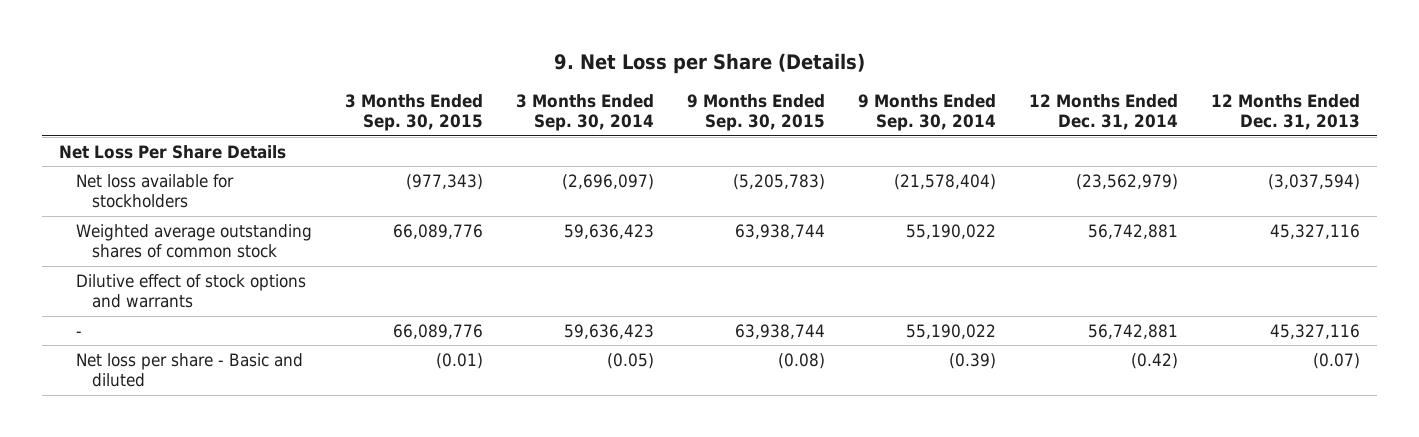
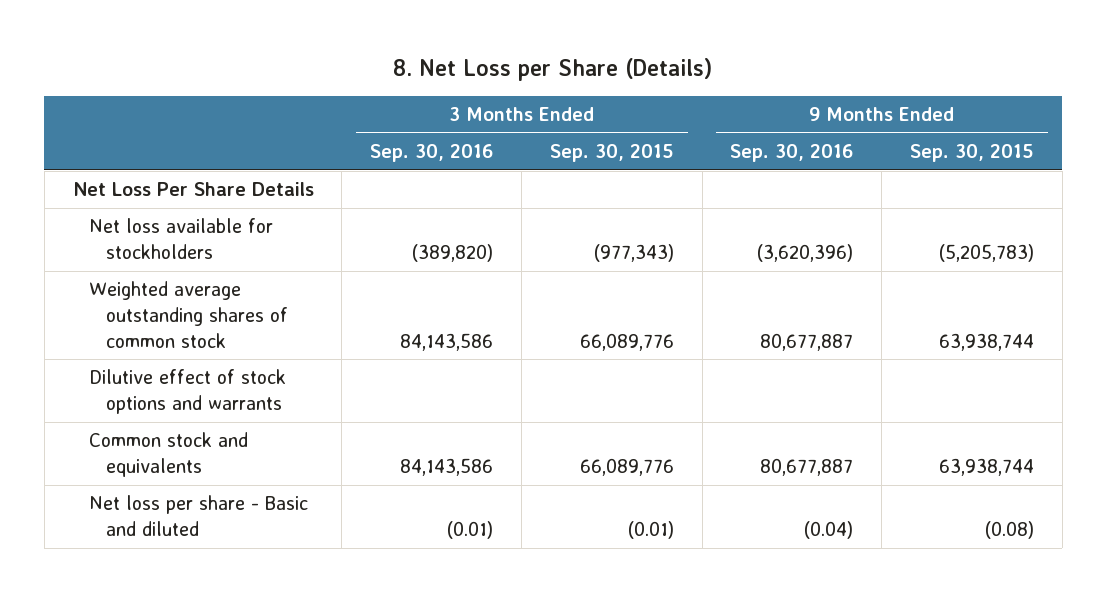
- 9. Net Loss per Share (Details)
+ 8. Net Loss per Share (Details)
- | 3 Months Ended Sep. 30, 2015 | 3 Months Ended Sep. 30, 2014 | 9 Months Ended Sep. 30, 2015 | 9 Months Ended Sep. 30, 2014 | 12 Months Ended Dec. 31, 2014 | 12 Months Ended Dec. 31, 2013
+ | 3 Months Ended Sep. 30, 2016 | 3 Months Ended Sep. 30, 2015 | 9 Months Ended Sep. 30, 2016 | 9 Months Ended Sep. 30, 2015
- - | 66,089,776 | 59,636,423 | 63,938,744 | 55,190,022 | 56,742,881 | 45,327,116
+ Common stock and equivalents | 84,143,586 | 66,089,776 | 80,677,887 | 63,938,744

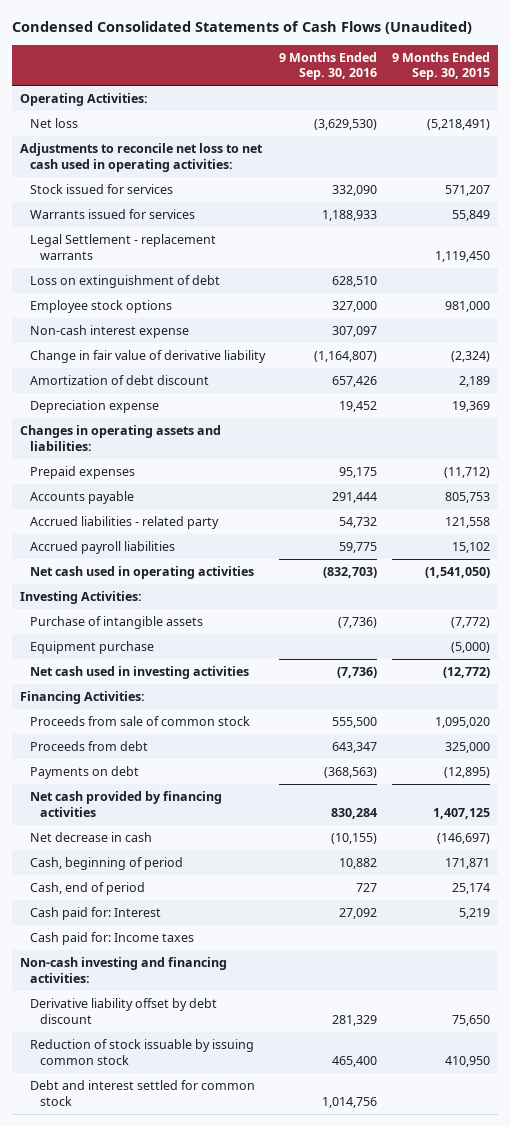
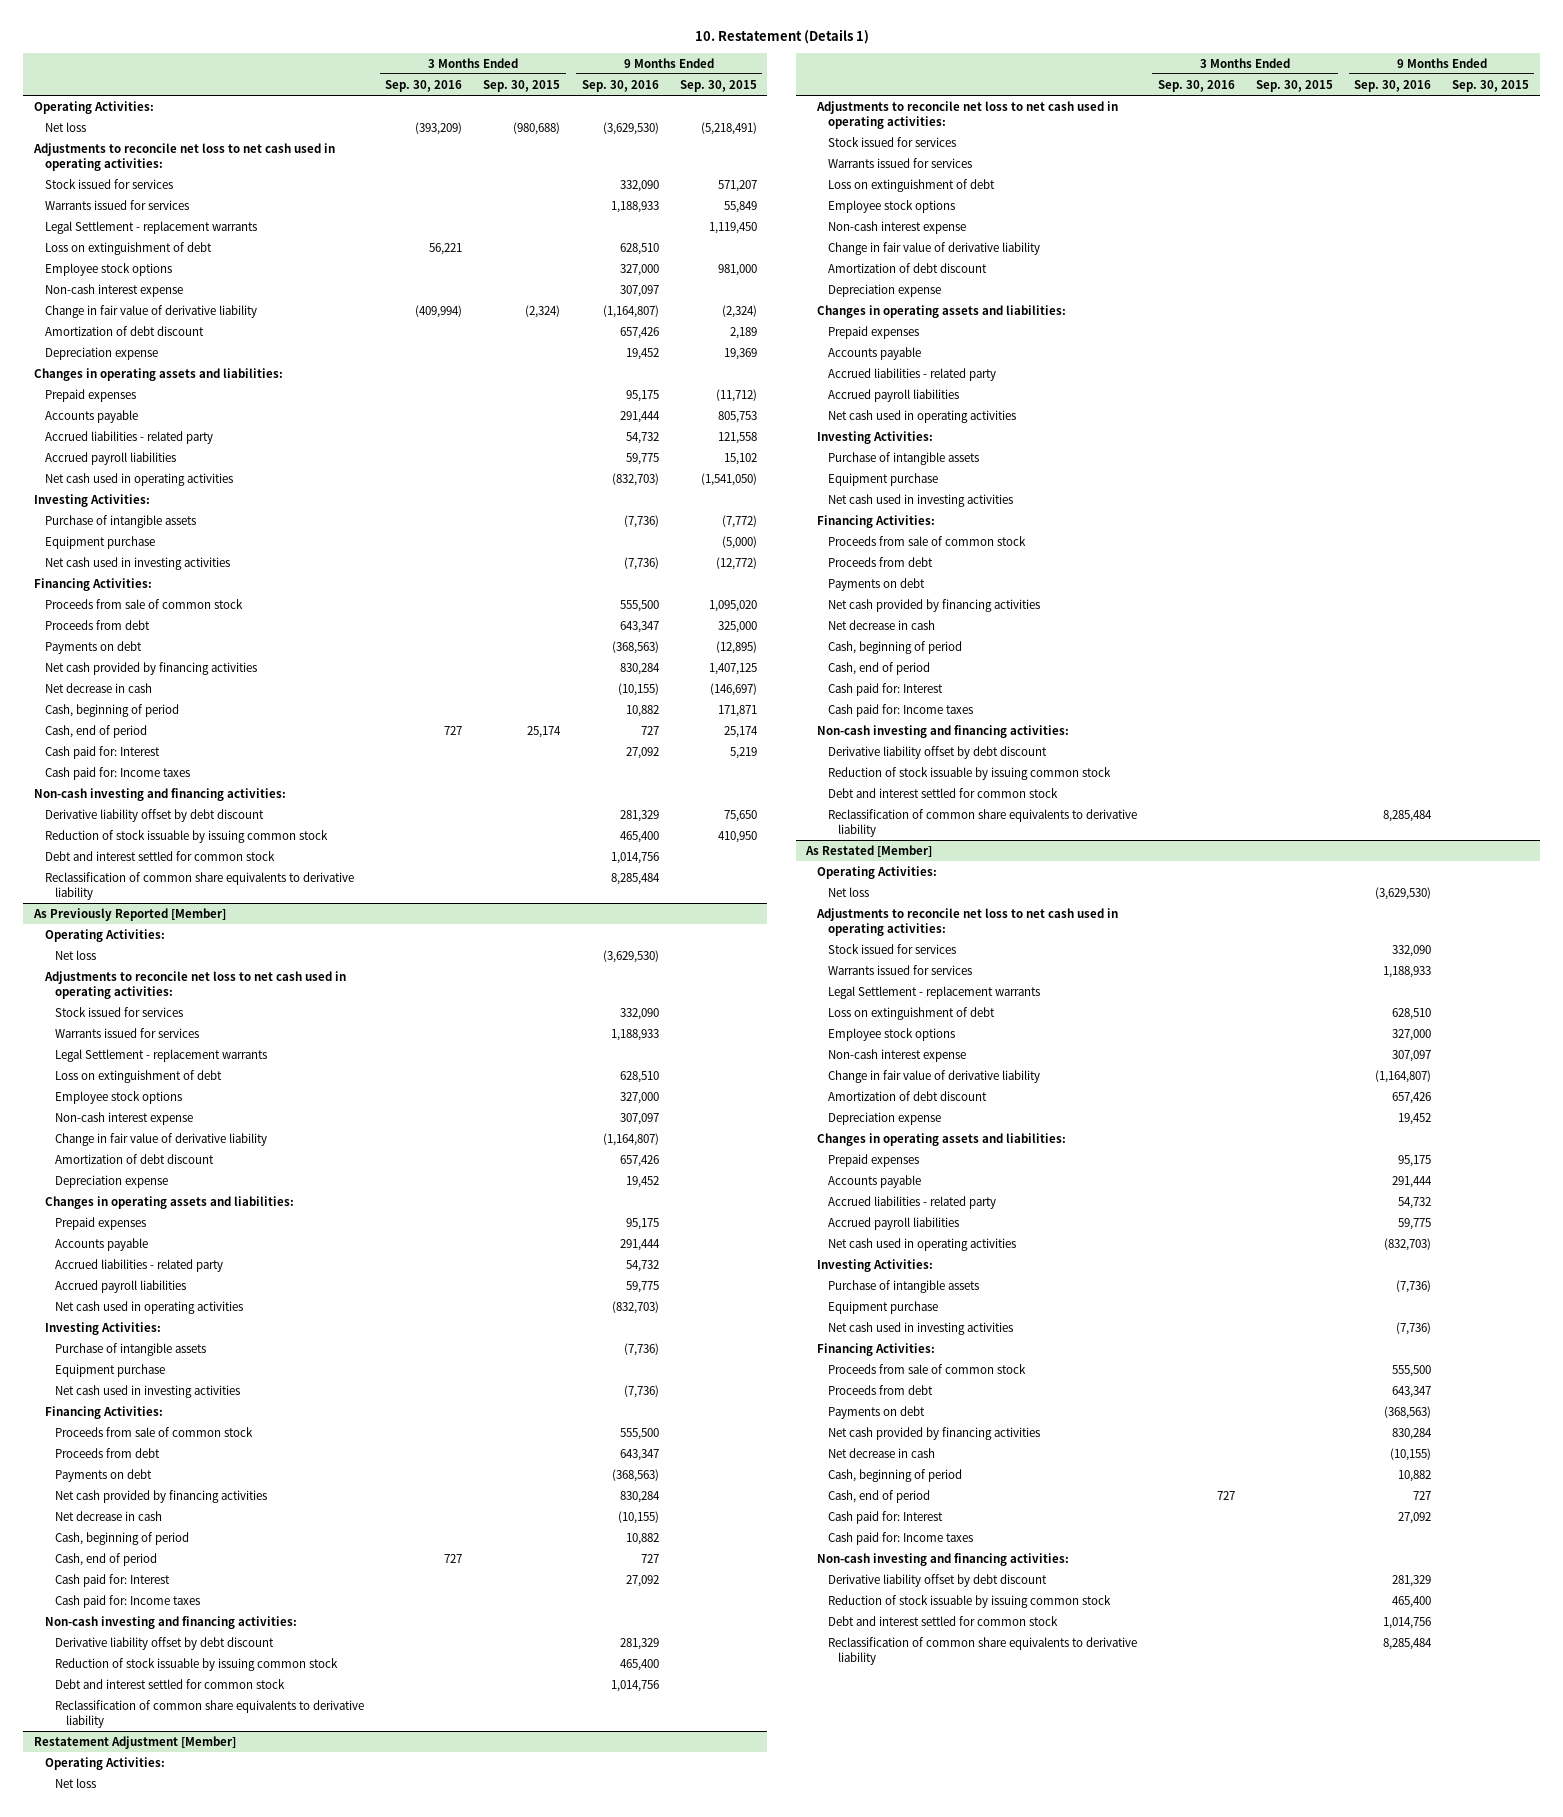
- Condensed Consolidated Statements of Cash Flows (Unaudited)
+ 10. Restatement (Details 1)
- | 9 Months Ended Sep. 30, 2016 | 9 Months Ended Sep. 30, 2015
+ | 3 Months Ended Sep. 30, 2016 | 3 Months Ended Sep. 30, 2015 | 9 Months Ended Sep. 30, 2016 | 9 Months Ended Sep. 30, 2015
+ Reclassification of common share equivalents to derivative liability | | | 8,285,484 |
+ As Previously Reported [Member]
+ Operating Activities:
+ Net loss | | | (3,629,530) |
+ Adjustments to reconcile net loss to net cash used in operating activities:
+ Stock issued for services | | | 332,090 |
+ Warrants issued for services | | | 1,188,933 |
+ Legal Settlement - replacement warrants
+ Loss on extinguishment of debt | | | 628,510 |
+ Employee stock options | | | 327,000 |
+ Non-cash interest expense | | | 307,097 |
+ Change in fair value of derivative liability | | | (1,164,807) |
+ Amortization of debt discount | | | 657,426 |
+ Depreciation expense | | | 19,452 |
+ Changes in operating assets and liabilities:
+ Prepaid expenses | | | 95,175 |
+ Accounts payable | | | 291,444 |
+ Accrued liabilities - related party | | | 54,732 |
+ Accrued payroll liabilities | | | 59,775 |
+ Net cash used in operating activities | | | (832,703) |
+ Investing Activities:
+ Purchase of intangible assets | | | (7,736) |
+ Equipment purchase
+ Net cash used in investing activities | | | (7,736) |
+ Financing Activities:
+ Proceeds from sale of common stock | | | 555,500 |
+ Proceeds from debt | | | 643,347 |
+ Payments on debt | | | (368,563) |
+ Net cash provided by financing activities | | | 830,284 |
+ Net decrease in cash | | | (10,155) |
+ Cash, beginning of period | | | 10,882 |
+ Cash, end of period | 727 | | 727 |
+ Cash paid for: Interest | | | 27,092 |
+ Cash paid for: Income taxes
+ Non-cash investing and financing activities:
+ Derivative liability offset by debt discount | | | 281,329 |
+ Reduction of stock issuable by issuing common stock | | | 465,400 |
+ Debt and interest settled for common stock | | | 1,014,756 |
+ Reclassification of common share equivalents to derivative liability
+ Restatement Adjustment [Member]
+ Operating Activities:
+ Net loss
+ Adjustments to reconcile net loss to net cash used in operating activities:
+ Stock issued for services
+ Warrants issued for services
+ Loss on extinguishment of debt
+ Employee stock options
+ Non-cash interest expense
+ Change in fair value of derivative liability
+ Amortization of debt discount
+ Depreciation expense
+ Changes in operating assets and liabilities:
+ Prepaid expenses
+ Accounts payable
+ Accrued liabilities - related party
+ Accrued payroll liabilities
+ Net cash used in operating activities
+ Investing Activities:
+ Purchase of intangible assets
+ Equipment purchase
+ Net cash used in investing activities
+ Financing Activities:
+ Proceeds from sale of common stock
+ Proceeds from debt
+ Payments on debt
+ Net cash provided by financing activities
+ Net decrease in cash
+ Cash, beginning of period
+ Cash, end of period
+ Cash paid for: Interest
+ Cash paid for: Income taxes
+ Non-cash investing and financing activities:
+ Derivative liability offset by debt discount
+ Reduction of stock issuable by issuing common stock
+ Debt and interest settled for common stock
+ Reclassification of common share equivalents to derivative liability | | | 8,285,484 |
+ As Restated [Member]
+ Operating Activities:
+ Net loss | | | (3,629,530) |
+ Adjustments to reconcile net loss to net cash used in operating activities:
+ Stock issued for services | | | 332,090 |
+ Warrants issued for services | | | 1,188,933 |
+ Legal Settlement - replacement warrants
+ Loss on extinguishment of debt | | | 628,510 |
+ Employee stock options | | | 327,000 |
+ Non-cash interest expense | | | 307,097 |
+ Change in fair value of derivative liability | | | (1,164,807) |
+ Amortization of debt discount | | | 657,426 |
+ Depreciation expense | | | 19,452 |
+ Changes in operating assets and liabilities:
+ Prepaid expenses | | | 95,175 |
+ Accounts payable | | | 291,444 |
+ Accrued liabilities - related party | | | 54,732 |
+ Accrued payroll liabilities | | | 59,775 |
+ Net cash used in operating activities | | | (832,703) |
+ Investing Activities:
+ Purchase of intangible assets | | | (7,736) |
+ Equipment purchase
+ Net cash used in investing activities | | | (7,736) |
+ Financing Activities:
+ Proceeds from sale of common stock | | | 555,500 |
+ Proceeds from debt | | | 643,347 |
+ Payments on debt | | | (368,563) |
+ Net cash provided by financing activities | | | 830,284 |
+ Net decrease in cash | | | (10,155) |
+ Cash, beginning of period | | | 10,882 |
+ Cash, end of period | 727 | | 727 |
+ Cash paid for: Interest | | | 27,092 |
+ Cash paid for: Income taxes
+ Non-cash investing and financing activities:
+ Derivative liability offset by debt discount | | | 281,329 |
+ Reduction of stock issuable by issuing common stock | | | 465,400 |
+ Debt and interest settled for common stock | | | 1,014,756 |
+ Reclassification of common share equivalents to derivative liability | | | 8,285,484 |

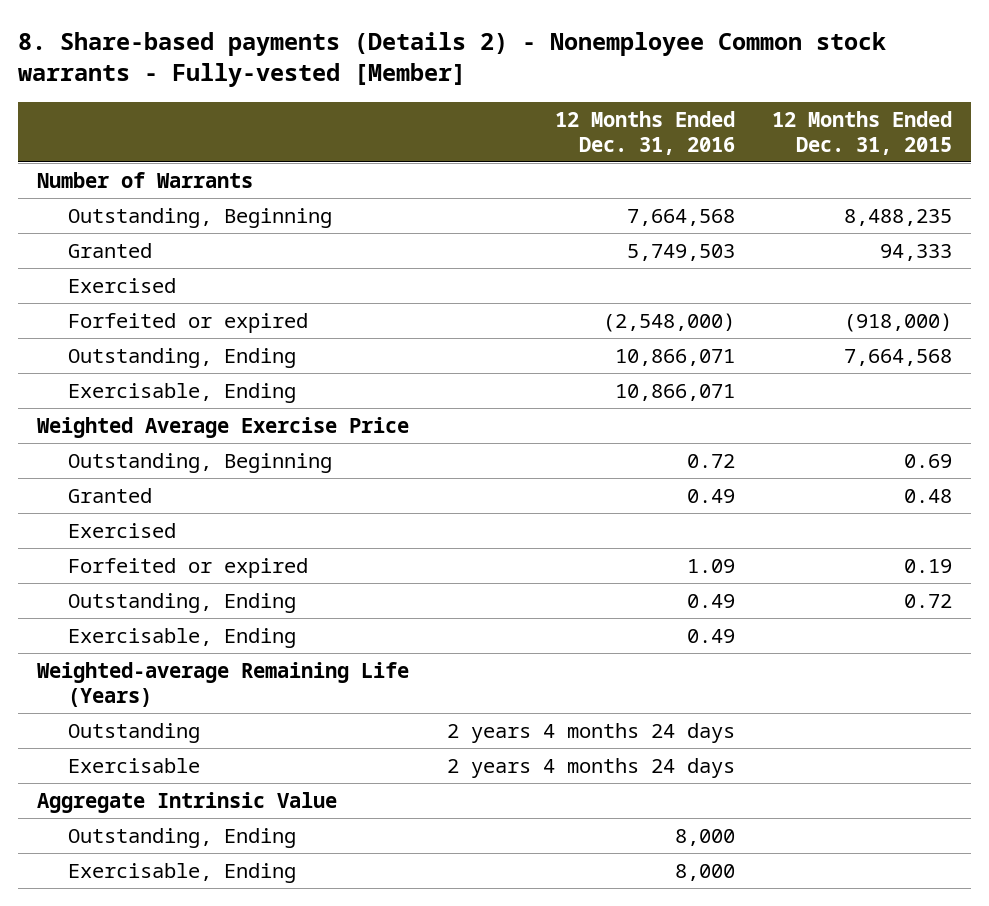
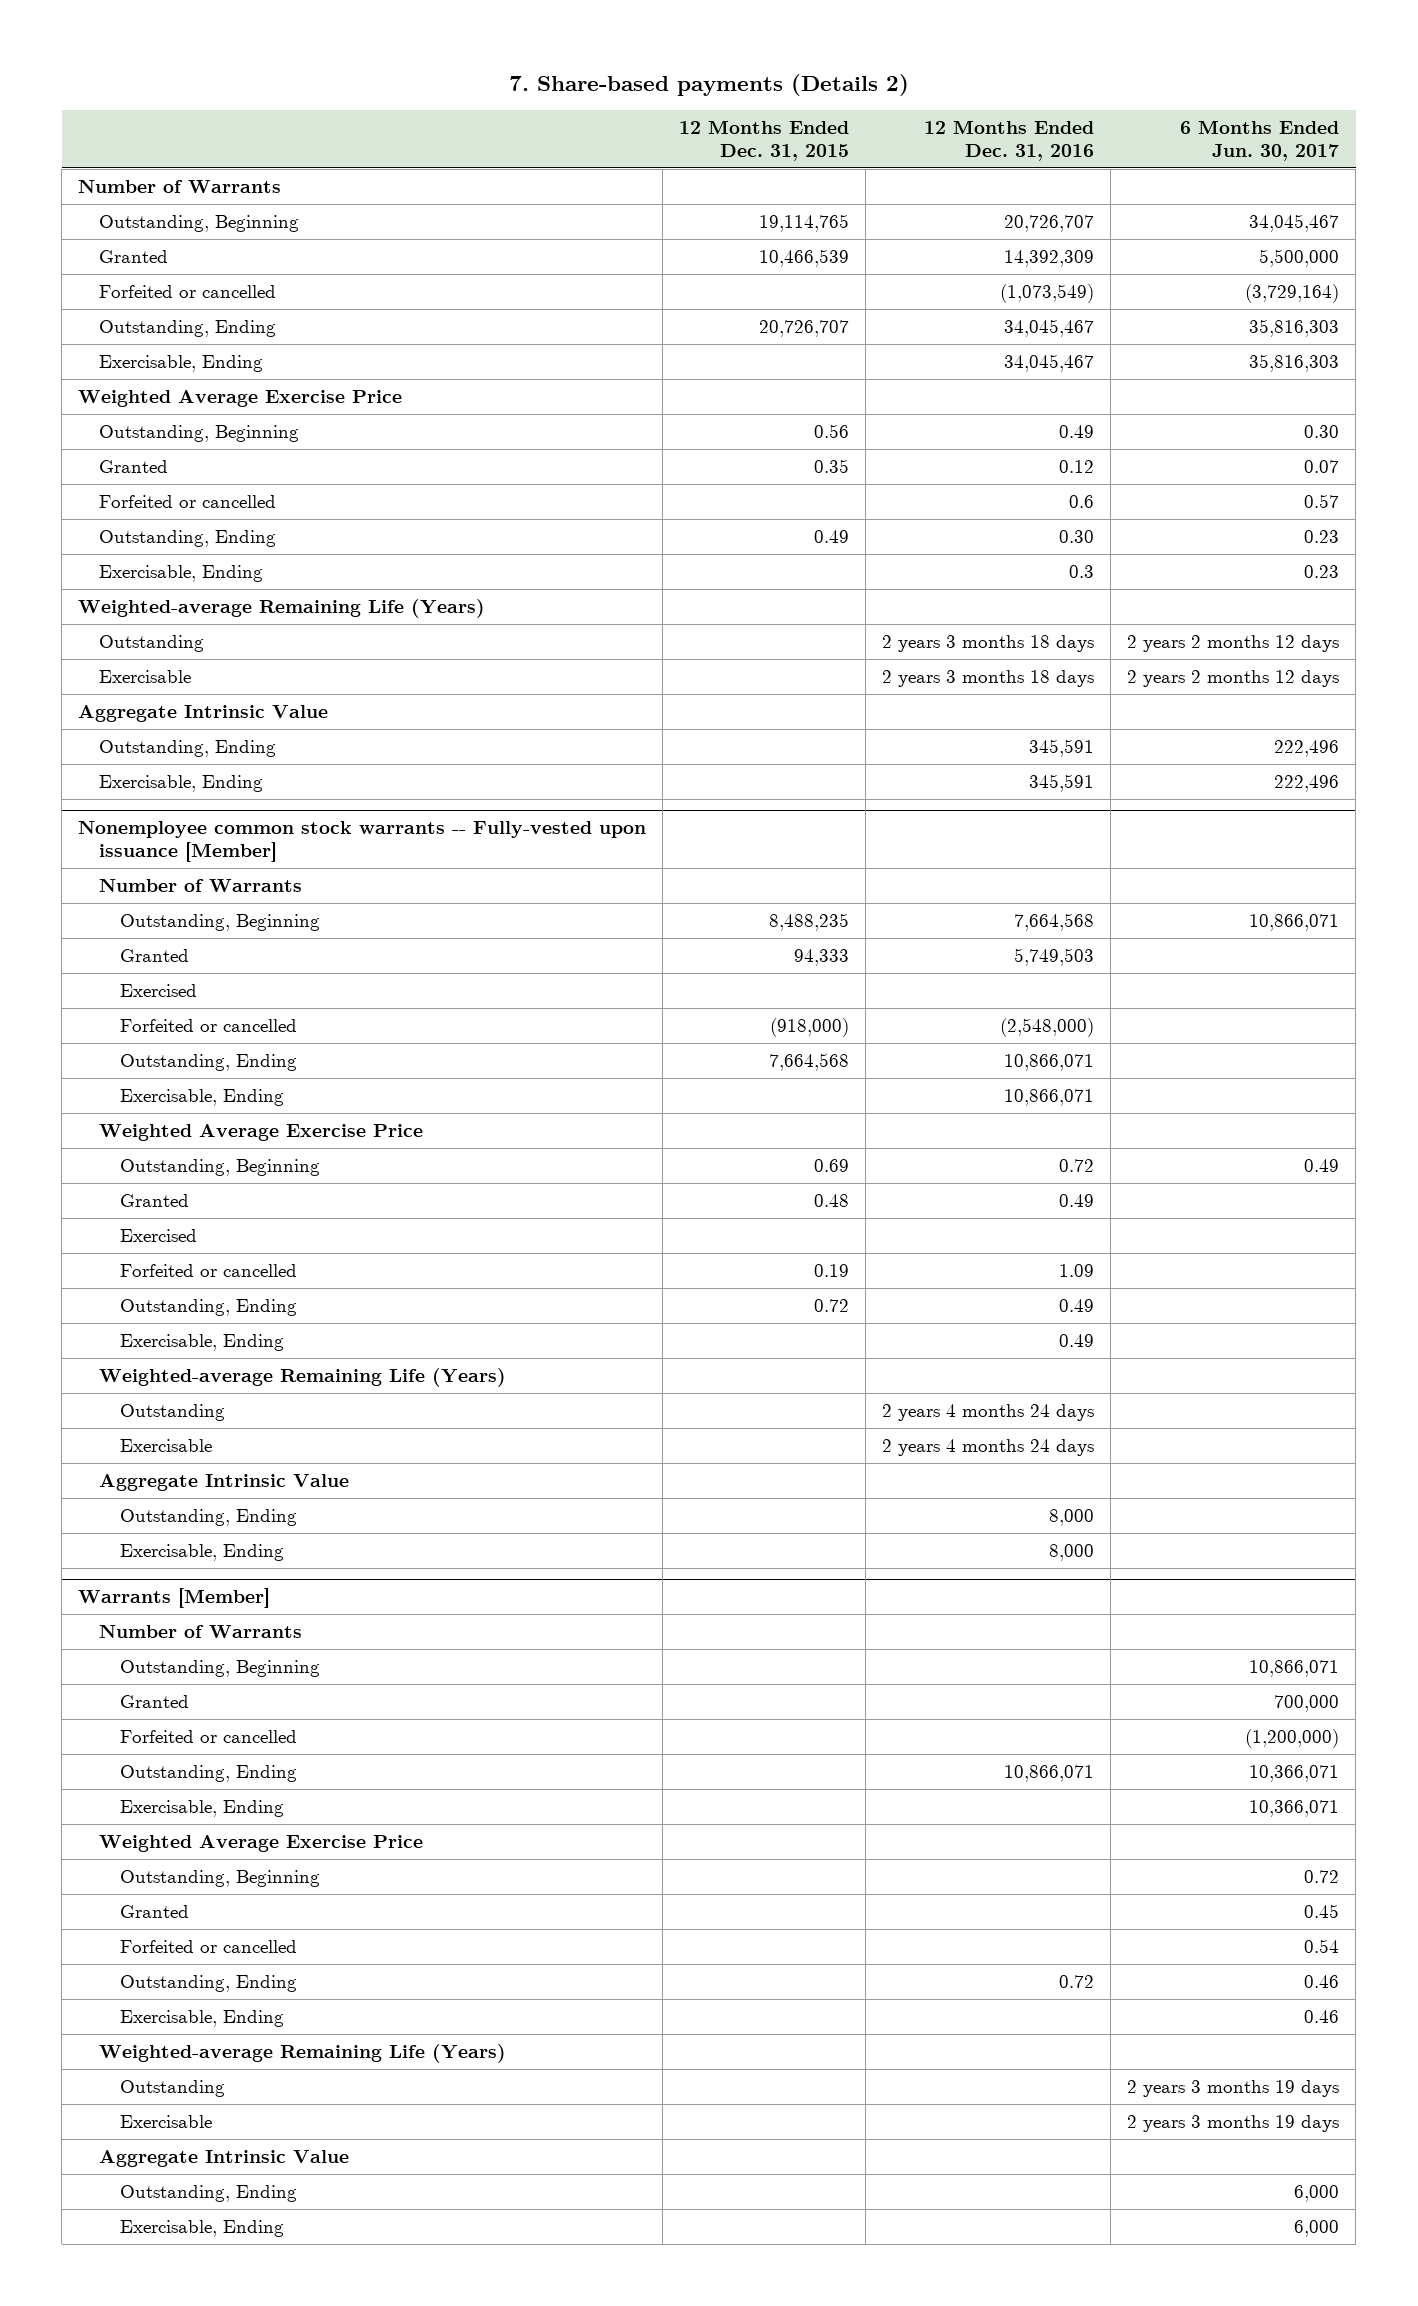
- 8. Share-based payments (Details 2) - Nonemployee Common stock warrants - Fully-vested [Member]
+ 7. Share-based payments (Details 2)
- | 12 Months Ended Dec. 31, 2016 | 12 Months Ended Dec. 31, 2015
+ | 12 Months Ended Dec. 31, 2015 | 12 Months Ended Dec. 31, 2016 | 6 Months Ended Jun. 30, 2017
+ Outstanding, Beginning | 19,114,765 | 20,726,707 | 34,045,467
+ Granted | 10,466,539 | 14,392,309 | 5,500,000
+ Forfeited or cancelled | | (1,073,549) | (3,729,164)
+ Outstanding, Ending | 20,726,707 | 34,045,467 | 35,816,303
+ Exercisable, Ending | | 34,045,467 | 35,816,303
+ Weighted Average Exercise Price
+ Outstanding, Beginning | 0.56 | 0.49 | 0.30
+ Granted | 0.35 | 0.12 | 0.07
+ Forfeited or cancelled | | 0.6 | 0.57
+ Outstanding, Ending | 0.49 | 0.30 | 0.23
+ Exercisable, Ending | | 0.3 | 0.23
+ Weighted-average Remaining Life (Years)
+ Outstanding | | 2 years 3 months 18 days | 2 years 2 months 12 days
+ Exercisable | | 2 years 3 months 18 days | 2 years 2 months 12 days
+ Aggregate Intrinsic Value
+ Outstanding, Ending | | 345,591 | 222,496
+ Exercisable, Ending | | 345,591 | 222,496
+ Nonemployee common stock warrants -- Fully-vested upon issuance [Member]
+ Number of Warrants
- Forfeited or expired | (2,548,000) | (918,000)
+ Forfeited or cancelled | (918,000) | (2,548,000) |
- Forfeited or expired | 1.09 | 0.19
+ Forfeited or cancelled | 0.19 | 1.09 |
+ Warrants [Member]
+ Number of Warrants
+ Outstanding, Beginning | | | 10,866,071
+ Granted | | | 700,000
+ Forfeited or cancelled | | | (1,200,000)
+ Outstanding, Ending | | 10,866,071 | 10,366,071
+ Exercisable, Ending | | | 10,366,071
+ Weighted Average Exercise Price
+ Outstanding, Beginning | | | 0.72
+ Granted | | | 0.45
+ Forfeited or cancelled | | | 0.54
+ Outstanding, Ending | | 0.72 | 0.46
+ Exercisable, Ending | | | 0.46
+ Weighted-average Remaining Life (Years)
+ Outstanding | | | 2 years 3 months 19 days
+ Exercisable | | | 2 years 3 months 19 days
+ Aggregate Intrinsic Value
+ Outstanding, Ending | | | 6,000
+ Exercisable, Ending | | | 6,000

